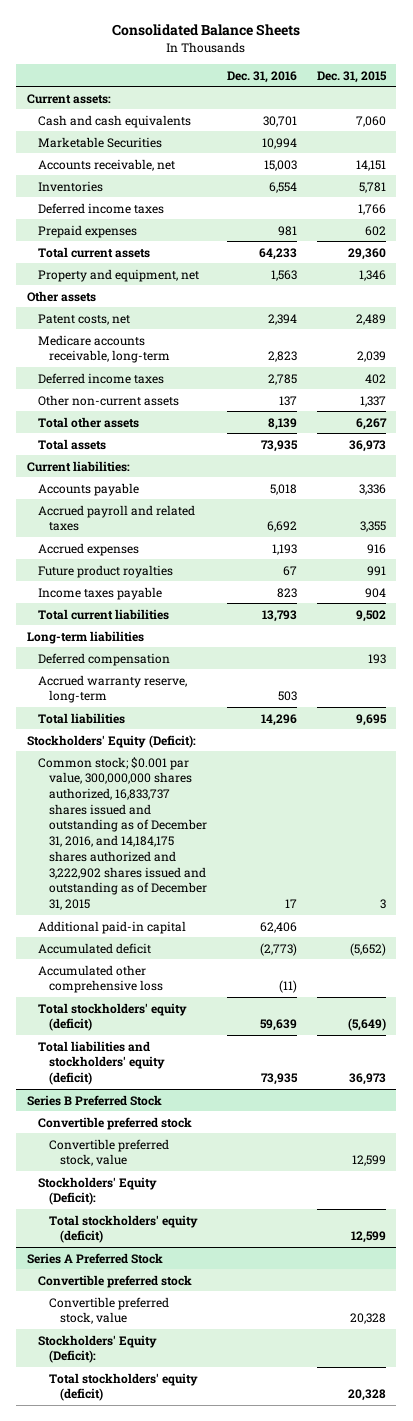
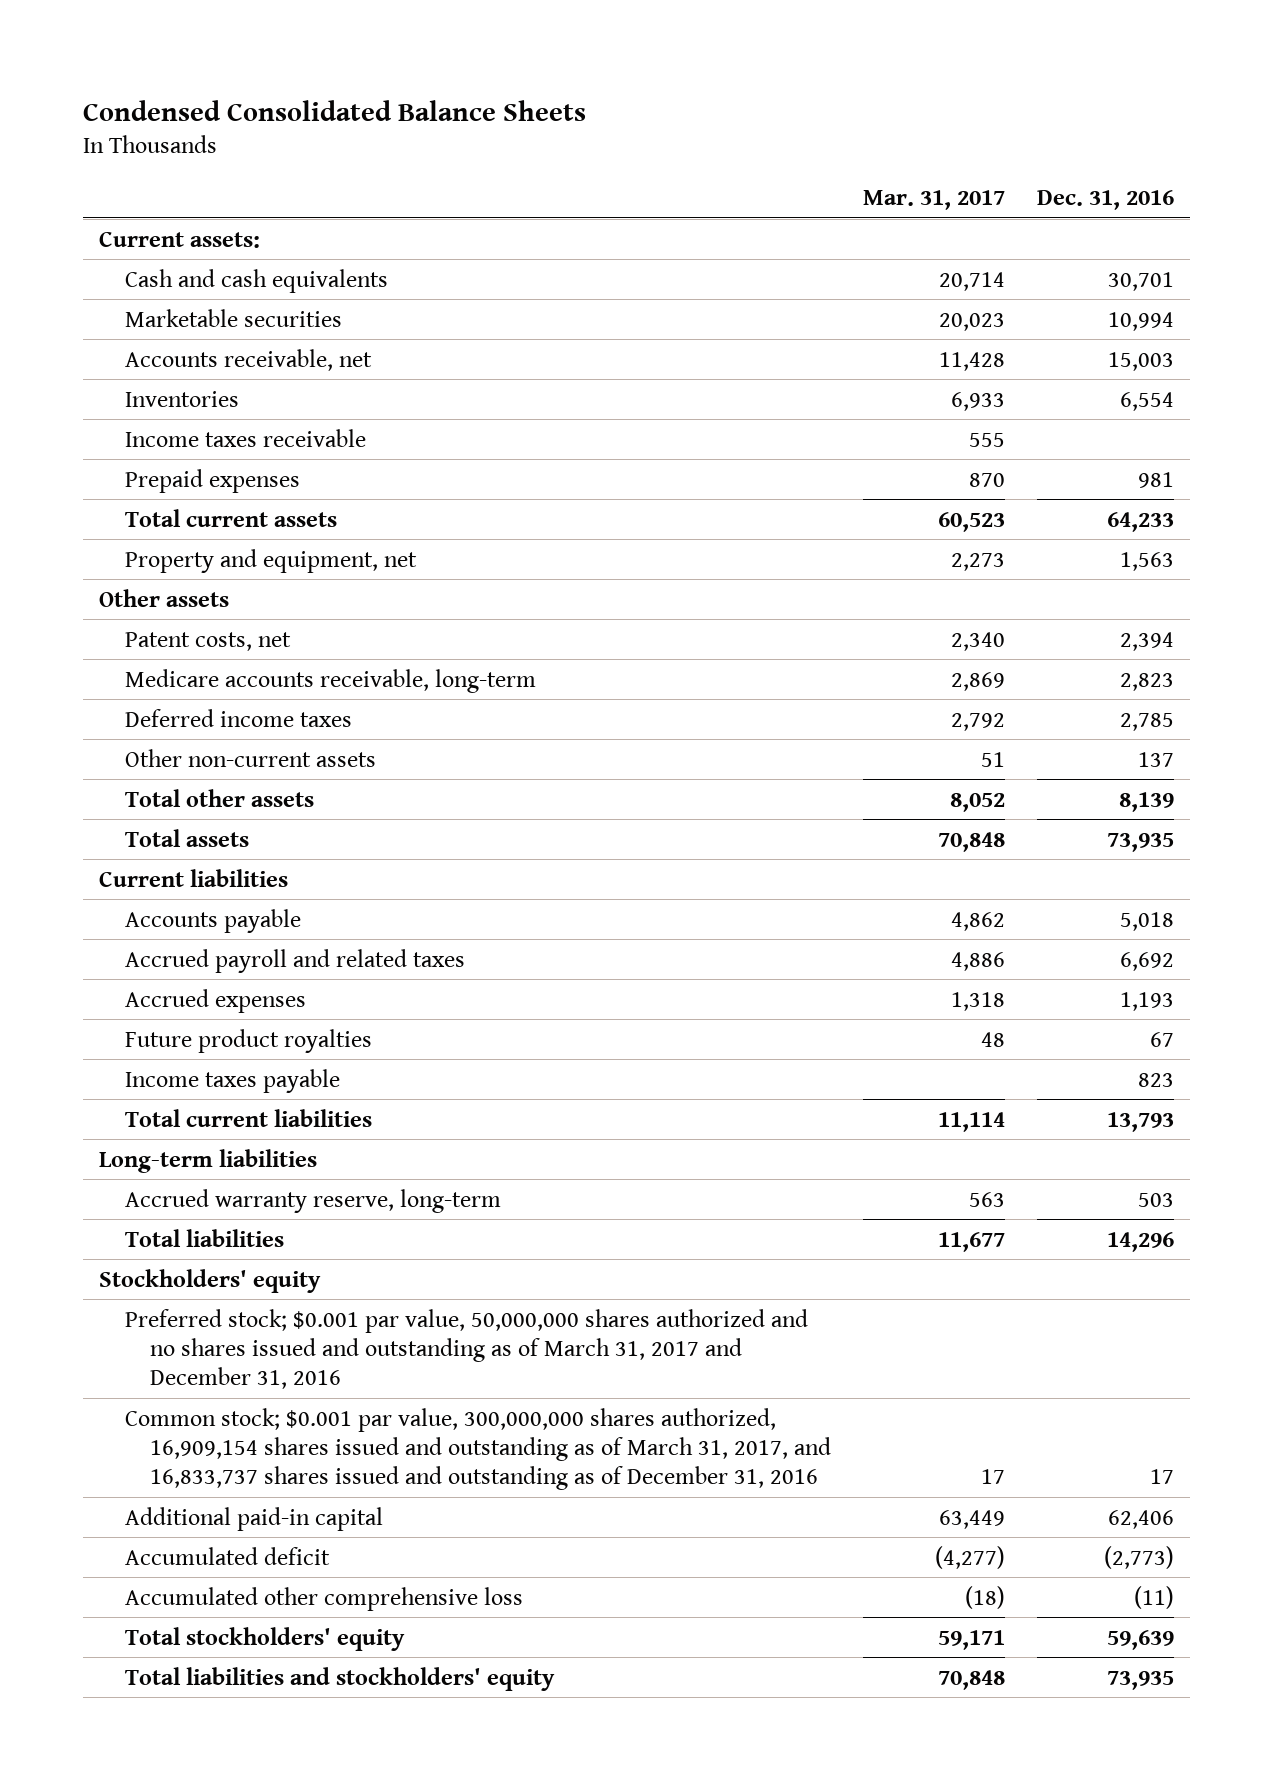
- Consolidated Balance Sheets
+ Condensed Consolidated Balance Sheets
- | Dec. 31, 2016 | Dec. 31, 2015
+ | Mar. 31, 2017 | Dec. 31, 2016
- Marketable Securities | 10,994 |
+ Marketable securities | 20,023 | 10,994
- Deferred income taxes | | 1,766
+ Income taxes receivable | 555 |
- Current liabilities:
+ Current liabilities
- Deferred compensation | | 193
- Stockholders' Equity (Deficit):
- Common stock; $0.001 par value, 300,000,000 shares authorized, 16,833,737 shares issued and outstanding as of December 31, 2016, and 14,184,175 shares authorized and 3,222,902 shares issued and outstanding as of December 31, 2015 | 17 | 3
+ Stockholders' equity
+ Preferred stock; $0.001 par value, 50,000,000 shares authorized and no shares issued and outstanding as of March 31, 2017 and December 31, 2016
+ Common stock; $0.001 par value, 300,000,000 shares authorized, 16,909,154 shares issued and outstanding as of March 31, 2017, and 16,833,737 shares issued and outstanding as of December 31, 2016 | 17 | 17
- Total stockholders' equity (deficit) | 59,639 | (5,649)
- Total liabilities and stockholders' equity (deficit) | 73,935 | 36,973
- Series B Preferred Stock
- Convertible preferred stock
- Convertible preferred stock, value | | 12,599
- Stockholders' Equity (Deficit):
- Total stockholders' equity (deficit) | | 12,599
- Series A Preferred Stock
- Convertible preferred stock
- Convertible preferred stock, value | | 20,328
- Stockholders' Equity (Deficit):
- Total stockholders' equity (deficit) | | 20,328
+ Total stockholders' equity | 59,171 | 59,639
+ Total liabilities and stockholders' equity | 70,848 | 73,935

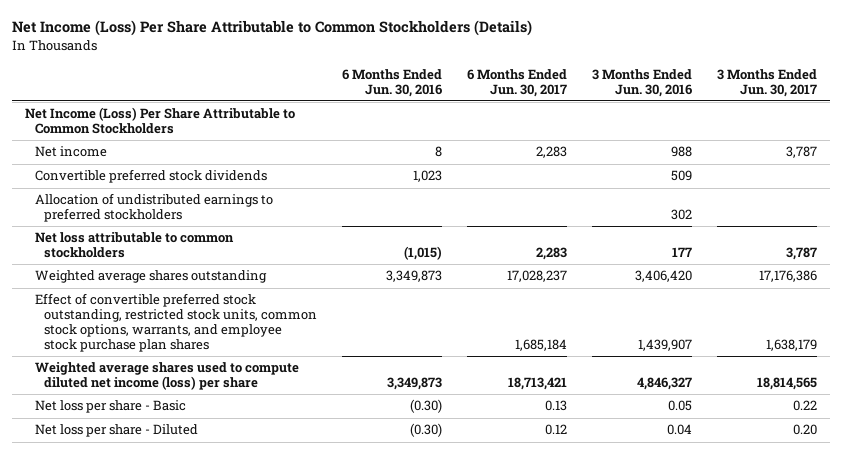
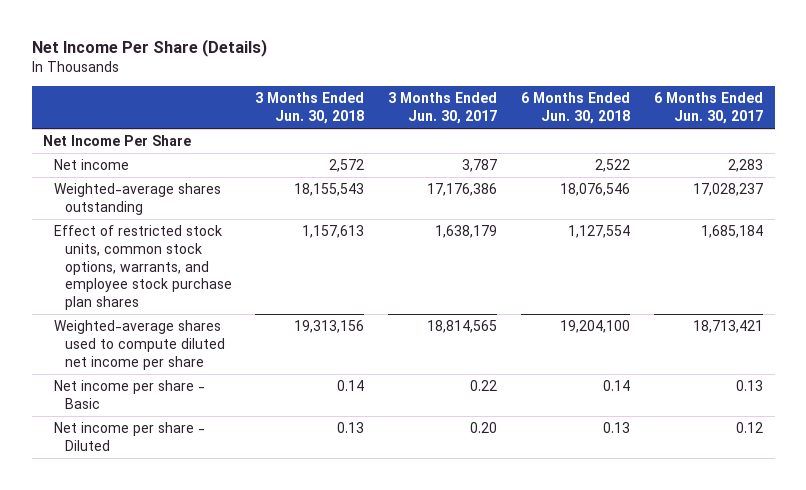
- Net Income (Loss) Per Share Attributable to Common Stockholders (Details)
+ Net Income Per Share (Details)
- | 6 Months Ended Jun. 30, 2016 | 6 Months Ended Jun. 30, 2017 | 3 Months Ended Jun. 30, 2016 | 3 Months Ended Jun. 30, 2017
+ | 3 Months Ended Jun. 30, 2018 | 3 Months Ended Jun. 30, 2017 | 6 Months Ended Jun. 30, 2018 | 6 Months Ended Jun. 30, 2017
- Net Income (Loss) Per Share Attributable to Common Stockholders
+ Net Income Per Share
- Convertible preferred stock dividends | 1,023 | | 509 |
- Allocation of undistributed earnings to preferred stockholders | | | 302 |
- Net loss attributable to common stockholders | (1,015) | 2,283 | 177 | 3,787
- Weighted average shares outstanding | 3,349,873 | 17,028,237 | 3,406,420 | 17,176,386
- Effect of convertible preferred stock outstanding, restricted stock units, common stock options, warrants, and employee stock purchase plan shares | | 1,685,184 | 1,439,907 | 1,638,179
- Weighted average shares used to compute diluted net income (loss) per share | 3,349,873 | 18,713,421 | 4,846,327 | 18,814,565
- Net loss per share - Basic | (0.30) | 0.13 | 0.05 | 0.22
- Net loss per share - Diluted | (0.30) | 0.12 | 0.04 | 0.20
+ Weighted-average shares outstanding | 18,155,543 | 17,176,386 | 18,076,546 | 17,028,237
+ Effect of restricted stock units, common stock options, warrants, and employee stock purchase plan shares | 1,157,613 | 1,638,179 | 1,127,554 | 1,685,184
+ Weighted-average shares used to compute diluted net income per share | 19,313,156 | 18,814,565 | 19,204,100 | 18,713,421
+ Net income per share - Basic | 0.14 | 0.22 | 0.14 | 0.13
+ Net income per share - Diluted | 0.13 | 0.20 | 0.13 | 0.12

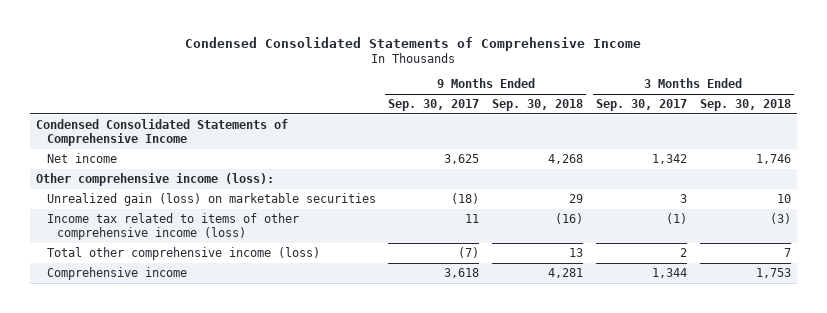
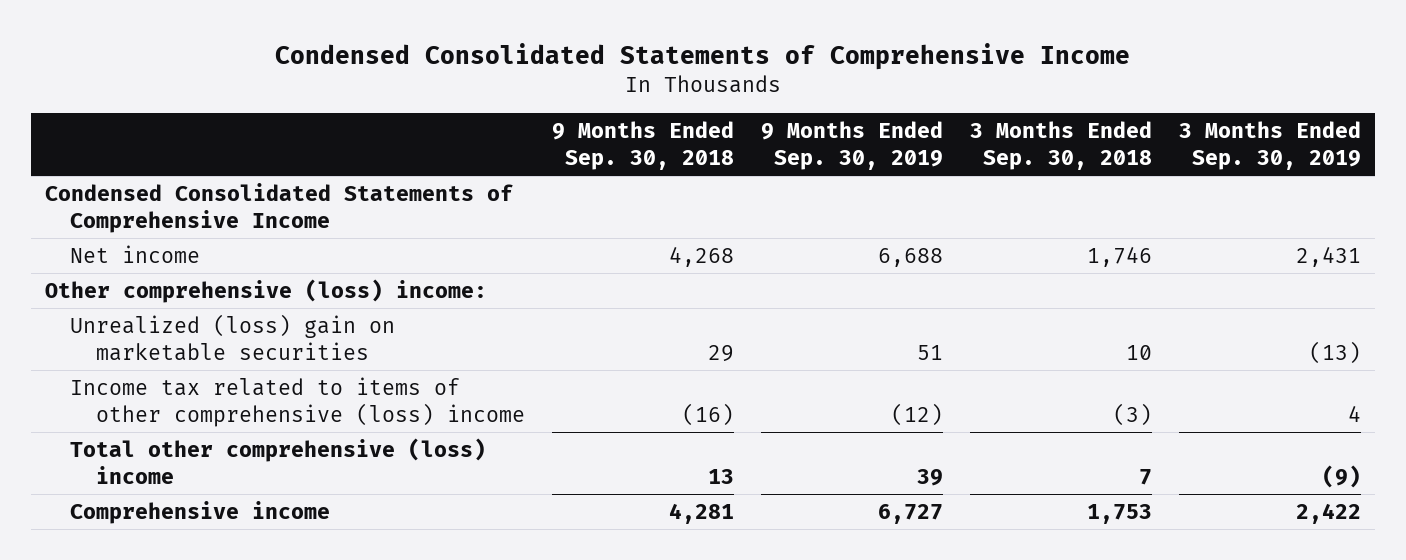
- | 9 Months Ended Sep. 30, 2017 | 9 Months Ended Sep. 30, 2018 | 3 Months Ended Sep. 30, 2017 | 3 Months Ended Sep. 30, 2018
+ | 9 Months Ended Sep. 30, 2018 | 9 Months Ended Sep. 30, 2019 | 3 Months Ended Sep. 30, 2018 | 3 Months Ended Sep. 30, 2019
- Other comprehensive income (loss):
- Unrealized gain (loss) on marketable securities | (18) | 29 | 3 | 10
- Income tax related to items of other comprehensive income (loss) | 11 | (16) | (1) | (3)
- Total other comprehensive income (loss) | (7) | 13 | 2 | 7
+ Other comprehensive (loss) income:
+ Unrealized (loss) gain on marketable securities | 29 | 51 | 10 | (13)
+ Income tax related to items of other comprehensive (loss) income | (16) | (12) | (3) | 4
+ Total other comprehensive (loss) income | 13 | 39 | 7 | (9)

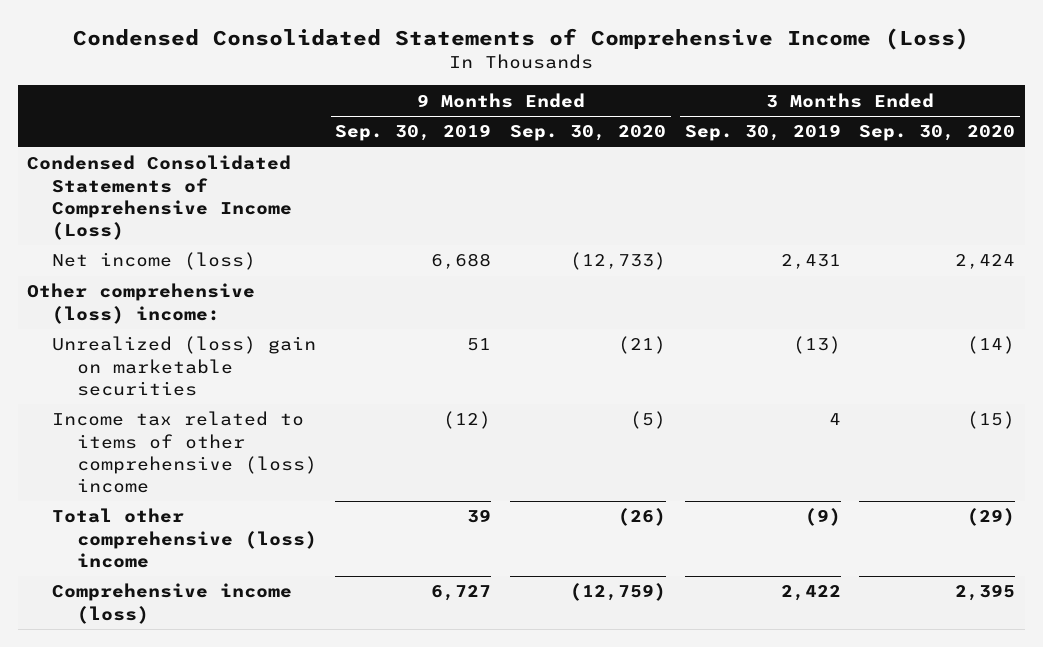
- Condensed Consolidated Statements of Comprehensive Income
+ Condensed Consolidated Statements of Comprehensive Income (Loss)
- | 9 Months Ended Sep. 30, 2018 | 9 Months Ended Sep. 30, 2019 | 3 Months Ended Sep. 30, 2018 | 3 Months Ended Sep. 30, 2019
+ | 9 Months Ended Sep. 30, 2019 | 9 Months Ended Sep. 30, 2020 | 3 Months Ended Sep. 30, 2019 | 3 Months Ended Sep. 30, 2020
- Condensed Consolidated Statements of Comprehensive Income
- Net income | 4,268 | 6,688 | 1,746 | 2,431
+ Condensed Consolidated Statements of Comprehensive Income (Loss)
+ Net income (loss) | 6,688 | (12,733) | 2,431 | 2,424
- Comprehensive income | 4,281 | 6,727 | 1,753 | 2,422
+ Comprehensive income (loss) | 6,727 | (12,759) | 2,422 | 2,395

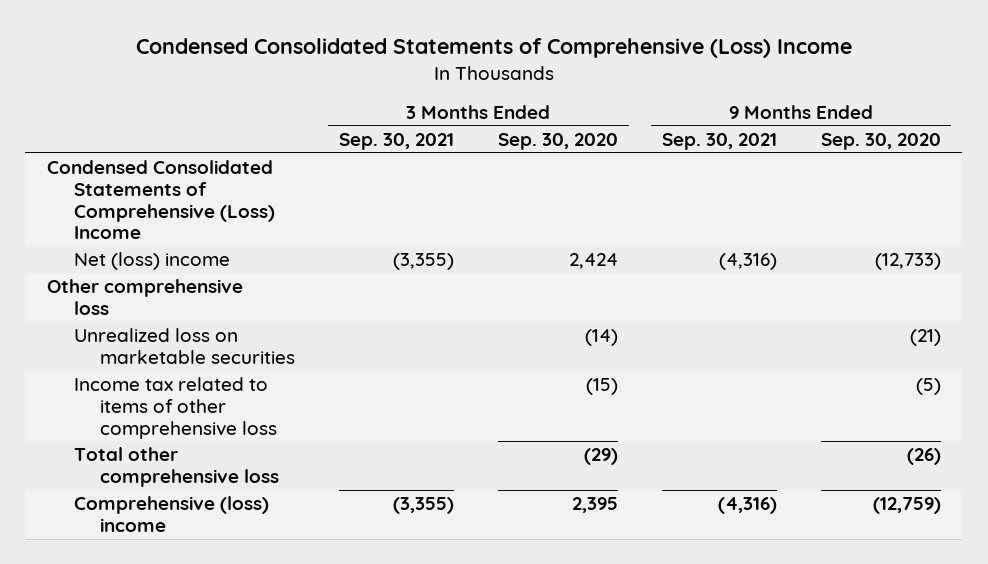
- Condensed Consolidated Statements of Comprehensive Income (Loss)
+ Condensed Consolidated Statements of Comprehensive (Loss) Income
- | 9 Months Ended Sep. 30, 2019 | 9 Months Ended Sep. 30, 2020 | 3 Months Ended Sep. 30, 2019 | 3 Months Ended Sep. 30, 2020
+ | 3 Months Ended Sep. 30, 2021 | 3 Months Ended Sep. 30, 2020 | 9 Months Ended Sep. 30, 2021 | 9 Months Ended Sep. 30, 2020
- Condensed Consolidated Statements of Comprehensive Income (Loss)
- Net income (loss) | 6,688 | (12,733) | 2,431 | 2,424
- Other comprehensive (loss) income:
- Unrealized (loss) gain on marketable securities | 51 | (21) | (13) | (14)
- Income tax related to items of other comprehensive (loss) income | (12) | (5) | 4 | (15)
- Total other comprehensive (loss) income | 39 | (26) | (9) | (29)
- Comprehensive income (loss) | 6,727 | (12,759) | 2,422 | 2,395
+ Condensed Consolidated Statements of Comprehensive (Loss) Income
+ Net (loss) income | (3,355) | 2,424 | (4,316) | (12,733)
+ Other comprehensive loss
+ Unrealized loss on marketable securities | | (14) | | (21)
+ Income tax related to items of other comprehensive loss | | (15) | | (5)
+ Total other comprehensive loss | | (29) | | (26)
+ Comprehensive (loss) income | (3,355) | 2,395 | (4,316) | (12,759)

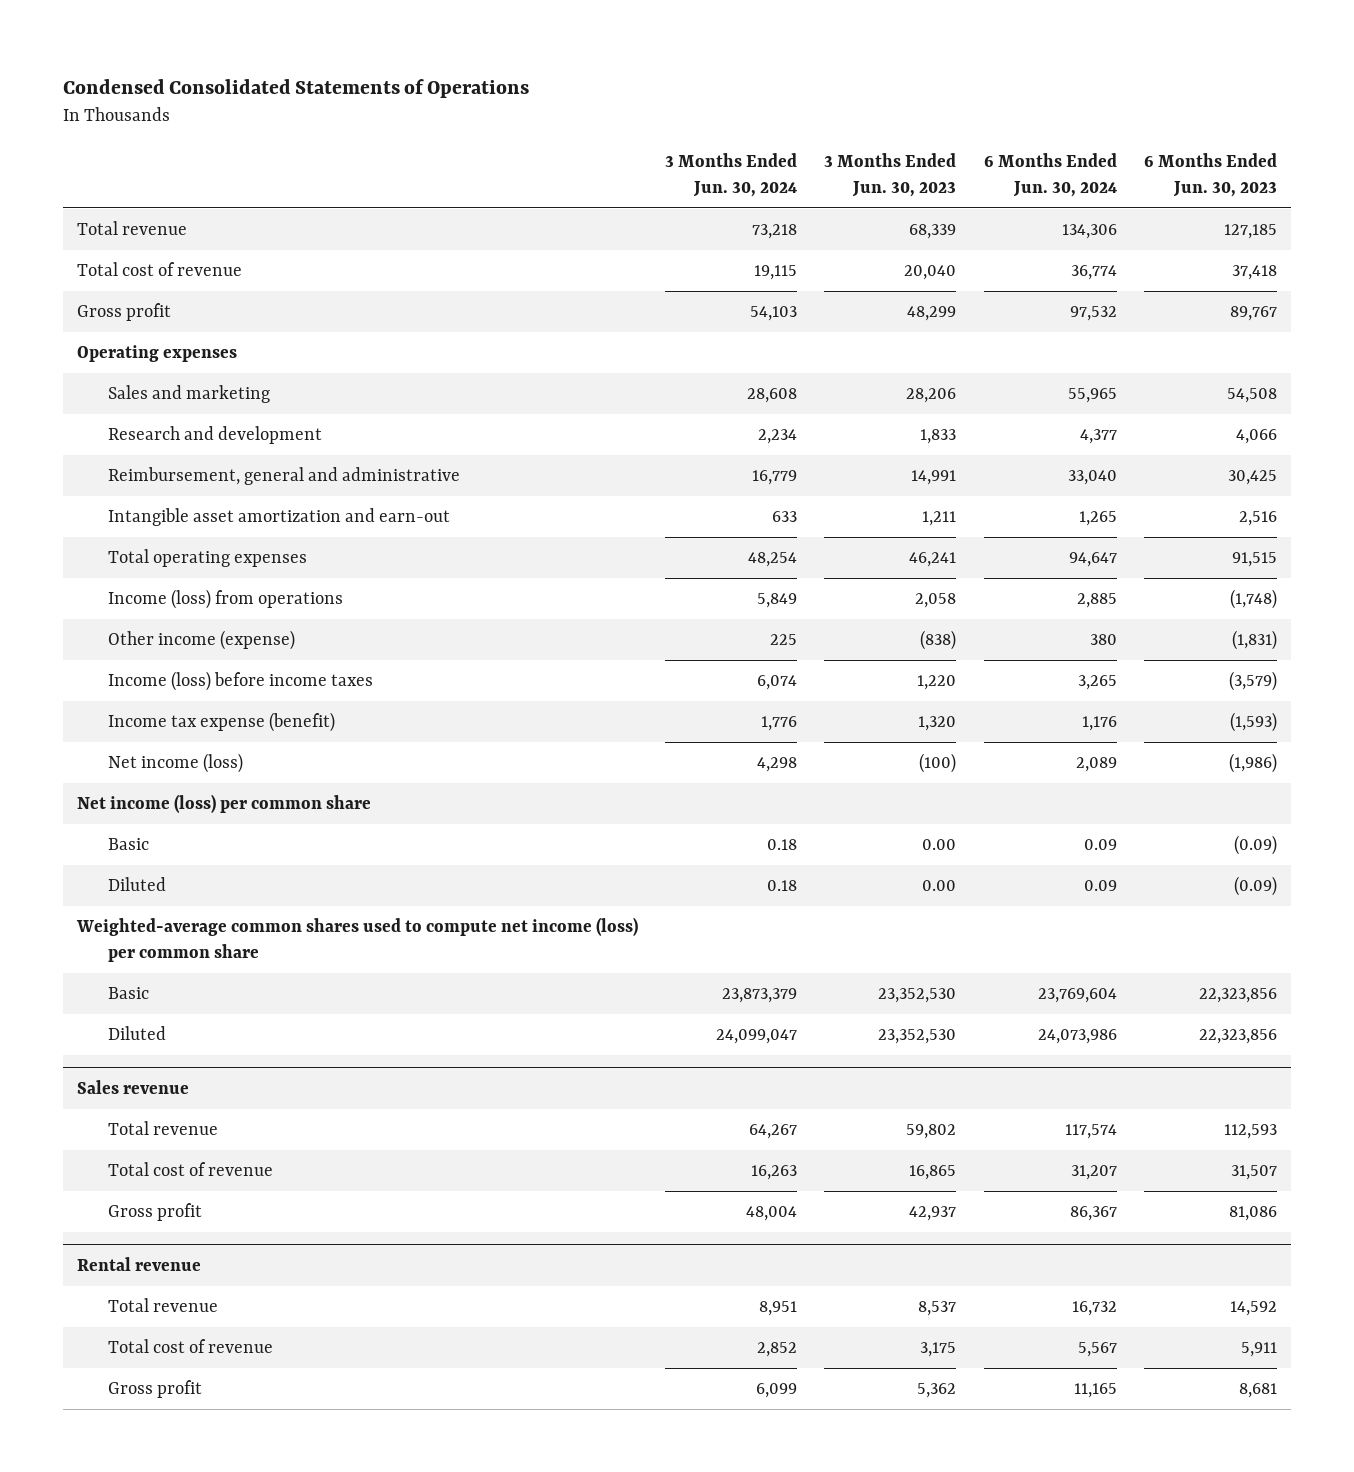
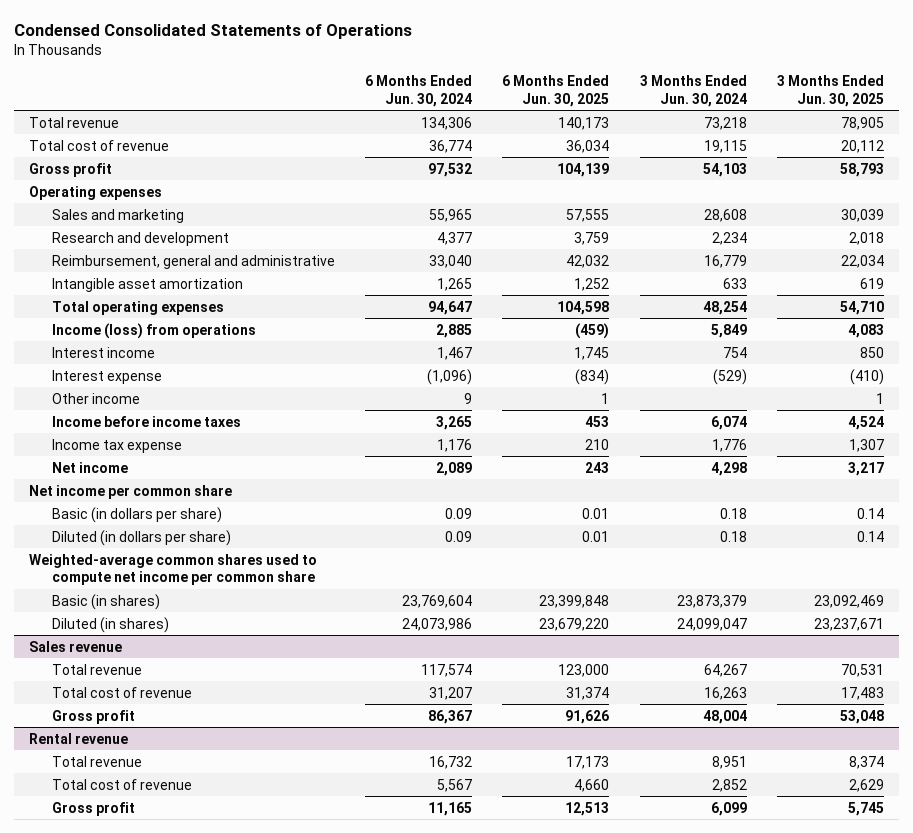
- | 3 Months Ended Jun. 30, 2024 | 3 Months Ended Jun. 30, 2023 | 6 Months Ended Jun. 30, 2024 | 6 Months Ended Jun. 30, 2023
+ | 6 Months Ended Jun. 30, 2024 | 6 Months Ended Jun. 30, 2025 | 3 Months Ended Jun. 30, 2024 | 3 Months Ended Jun. 30, 2025
- Intangible asset amortization and earn-out | 633 | 1,211 | 1,265 | 2,516
+ Intangible asset amortization | 1,265 | 1,252 | 633 | 619
- Other income (expense) | 225 | (838) | 380 | (1,831)
- Income (loss) before income taxes | 6,074 | 1,220 | 3,265 | (3,579)
- Income tax expense (benefit) | 1,776 | 1,320 | 1,176 | (1,593)
- Net income (loss) | 4,298 | (100) | 2,089 | (1,986)
- Net income (loss) per common share
- Basic | 0.18 | 0.00 | 0.09 | (0.09)
- Diluted | 0.18 | 0.00 | 0.09 | (0.09)
- Weighted-average common shares used to compute net income (loss) per common share
- Basic | 23,873,379 | 23,352,530 | 23,769,604 | 22,323,856
- Diluted | 24,099,047 | 23,352,530 | 24,073,986 | 22,323,856
+ Interest income | 1,467 | 1,745 | 754 | 850
+ Interest expense | (1,096) | (834) | (529) | (410)
+ Other income | 9 | 1 | | 1
+ Income before income taxes | 3,265 | 453 | 6,074 | 4,524
+ Income tax expense | 1,176 | 210 | 1,776 | 1,307
+ Net income | 2,089 | 243 | 4,298 | 3,217
+ Net income per common share
+ Basic (in dollars per share) | 0.09 | 0.01 | 0.18 | 0.14
+ Diluted (in dollars per share) | 0.09 | 0.01 | 0.18 | 0.14
+ Weighted-average common shares used to compute net income per common share
+ Basic (in shares) | 23,769,604 | 23,399,848 | 23,873,379 | 23,092,469
+ Diluted (in shares) | 24,073,986 | 23,679,220 | 24,099,047 | 23,237,671

